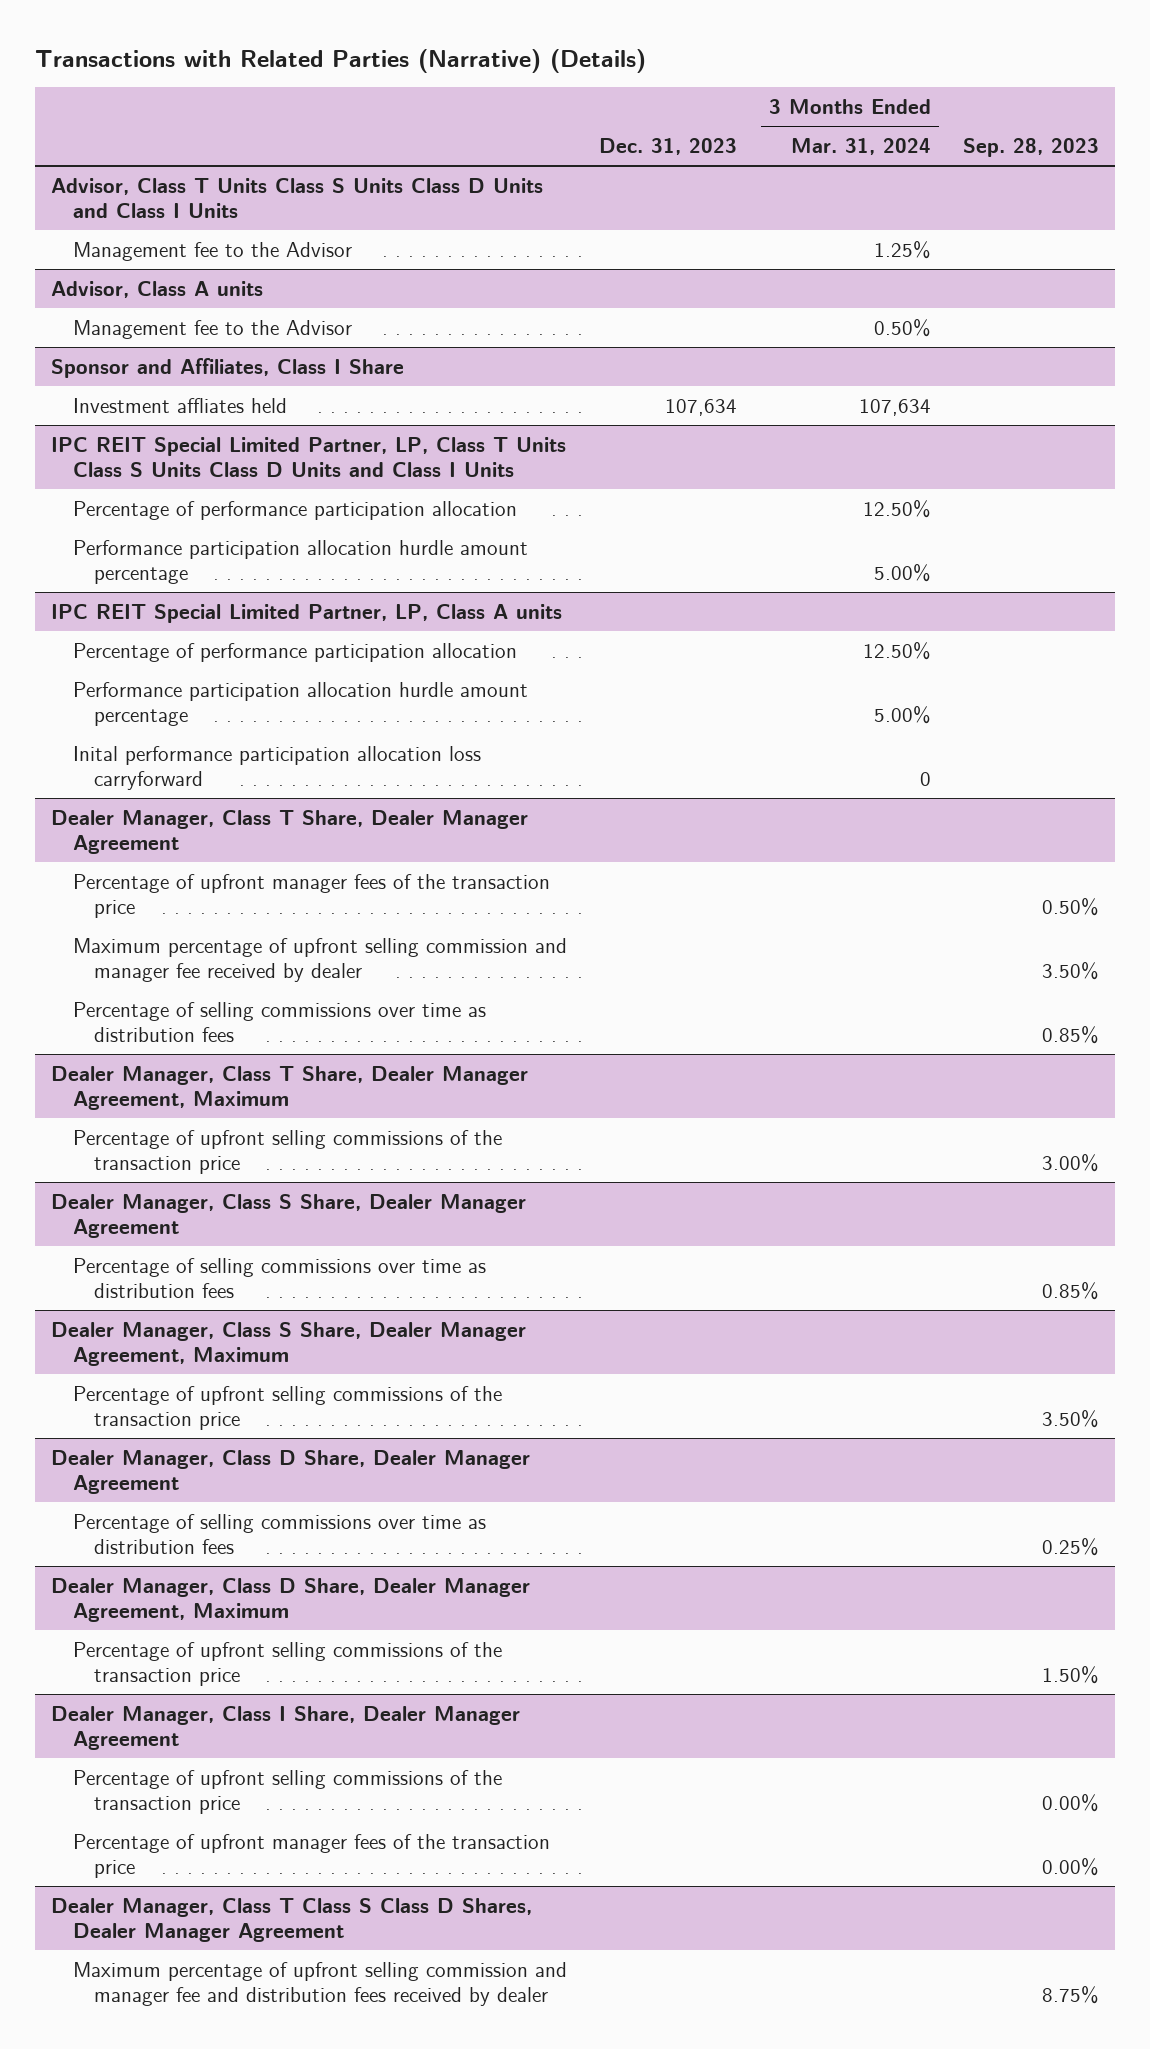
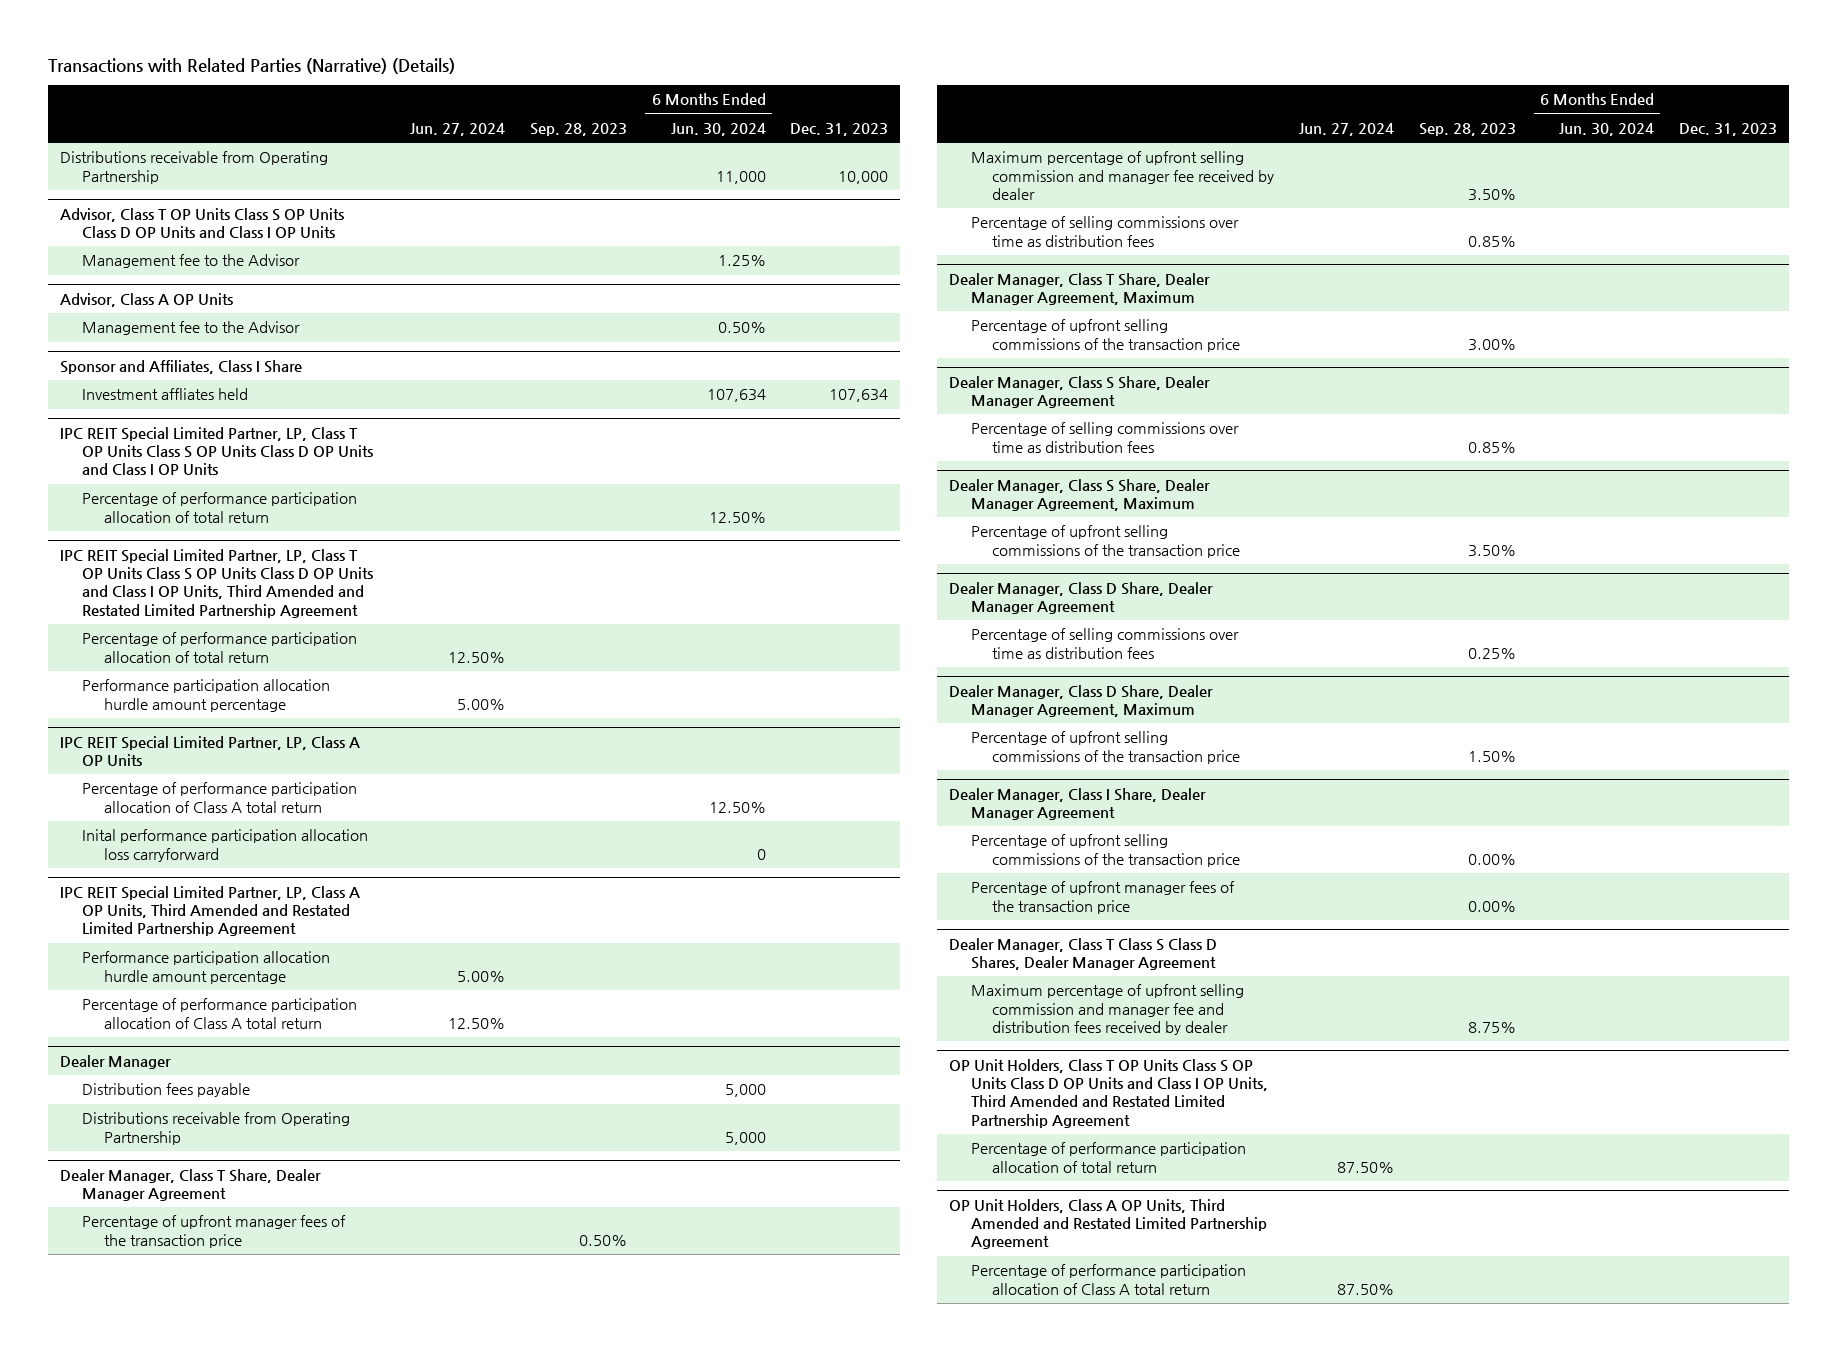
- | Dec. 31, 2023 | 3 Months Ended Mar. 31, 2024 | Sep. 28, 2023
+ | Jun. 27, 2024 | Sep. 28, 2023 | 6 Months Ended Jun. 30, 2024 | Dec. 31, 2023
- Advisor, Class T Units Class S Units Class D Units and Class I Units
+ Distributions receivable from Operating Partnership | | | 11,000 | 10,000
+ Advisor, Class T OP Units Class S OP Units Class D OP Units and Class I OP Units
- Advisor, Class A units
+ Advisor, Class A OP Units
- IPC REIT Special Limited Partner, LP, Class T Units Class S Units Class D Units and Class I Units
- Percentage of performance participation allocation | | 12.50% |
- Performance participation allocation hurdle amount percentage | | 5.00% |
- IPC REIT Special Limited Partner, LP, Class A units
- Percentage of performance participation allocation | | 12.50% |
- Performance participation allocation hurdle amount percentage | | 5.00% |
+ IPC REIT Special Limited Partner, LP, Class T OP Units Class S OP Units Class D OP Units and Class I OP Units
+ Percentage of performance participation allocation of total return | | | 12.50% |
+ IPC REIT Special Limited Partner, LP, Class T OP Units Class S OP Units Class D OP Units and Class I OP Units, Third Amended and Restated Limited Partnership Agreement
+ Percentage of performance participation allocation of total return | 12.50% | | |
+ Performance participation allocation hurdle amount percentage | 5.00% | | |
+ IPC REIT Special Limited Partner, LP, Class A OP Units
+ Percentage of performance participation allocation of Class A total return | | | 12.50% |
+ IPC REIT Special Limited Partner, LP, Class A OP Units, Third Amended and Restated Limited Partnership Agreement
+ Performance participation allocation hurdle amount percentage | 5.00% | | |
+ Percentage of performance participation allocation of Class A total return | 12.50% | | |
+ Dealer Manager
+ Distribution fees payable | | | 5,000 |
+ Distributions receivable from Operating Partnership | | | 5,000 |
+ OP Unit Holders, Class T OP Units Class S OP Units Class D OP Units and Class I OP Units, Third Amended and Restated Limited Partnership Agreement
+ Percentage of performance participation allocation of total return | 87.50% | | |
+ OP Unit Holders, Class A OP Units, Third Amended and Restated Limited Partnership Agreement
+ Percentage of performance participation allocation of Class A total return | 87.50% | | |

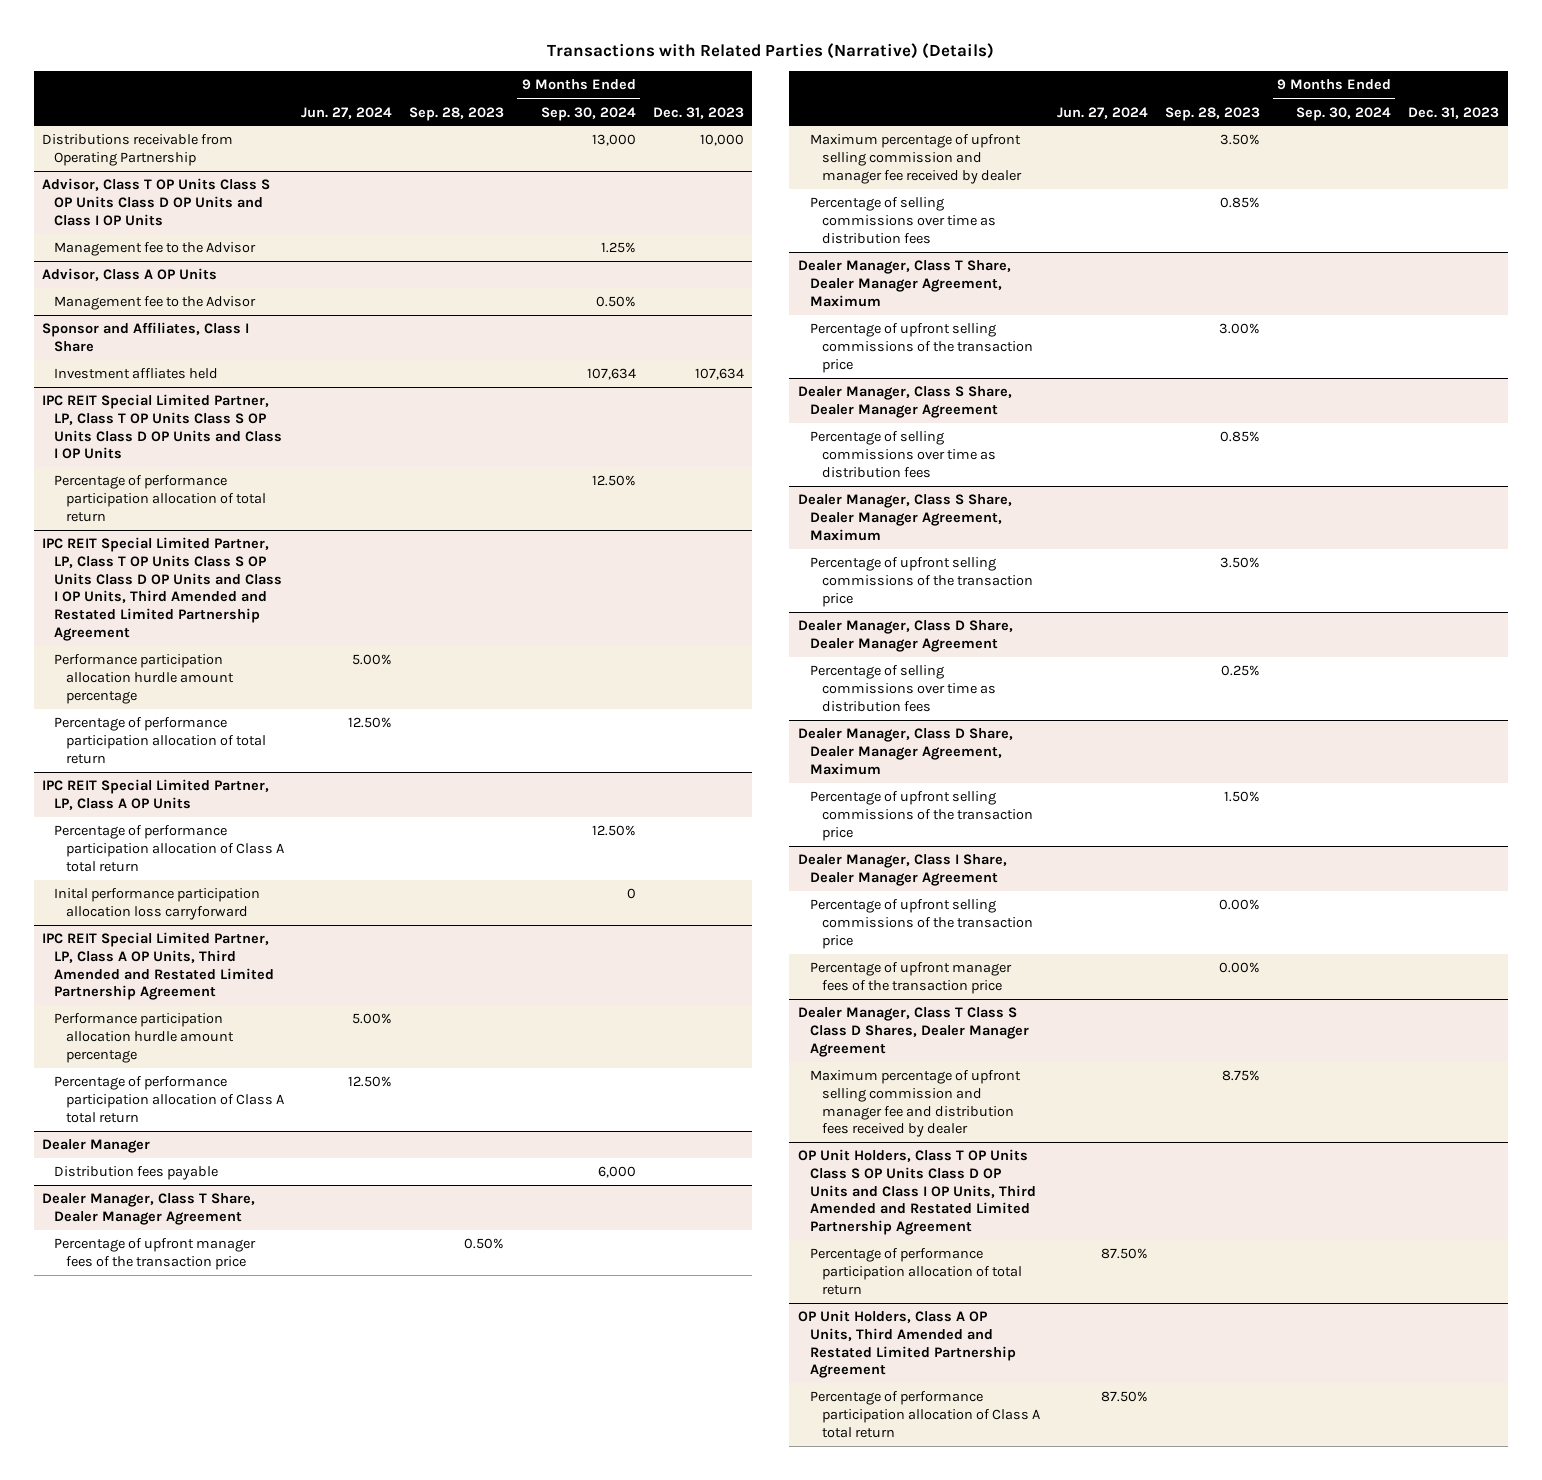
- | Jun. 27, 2024 | Sep. 28, 2023 | 6 Months Ended Jun. 30, 2024 | Dec. 31, 2023
+ | Jun. 27, 2024 | Sep. 28, 2023 | 9 Months Ended Sep. 30, 2024 | Dec. 31, 2023
@ IPC REIT Special Limited Partner, LP, Class T OP Units Class S OP Units Class D OP Units and Class I OP Units, Third Amended and Restated Limited Partnership Agreement
moved down: Percentage of performance participation allocation of total return | 12.50% | | |
@ Dealer Manager
- Distributions receivable from Operating Partnership | | | 5,000 |

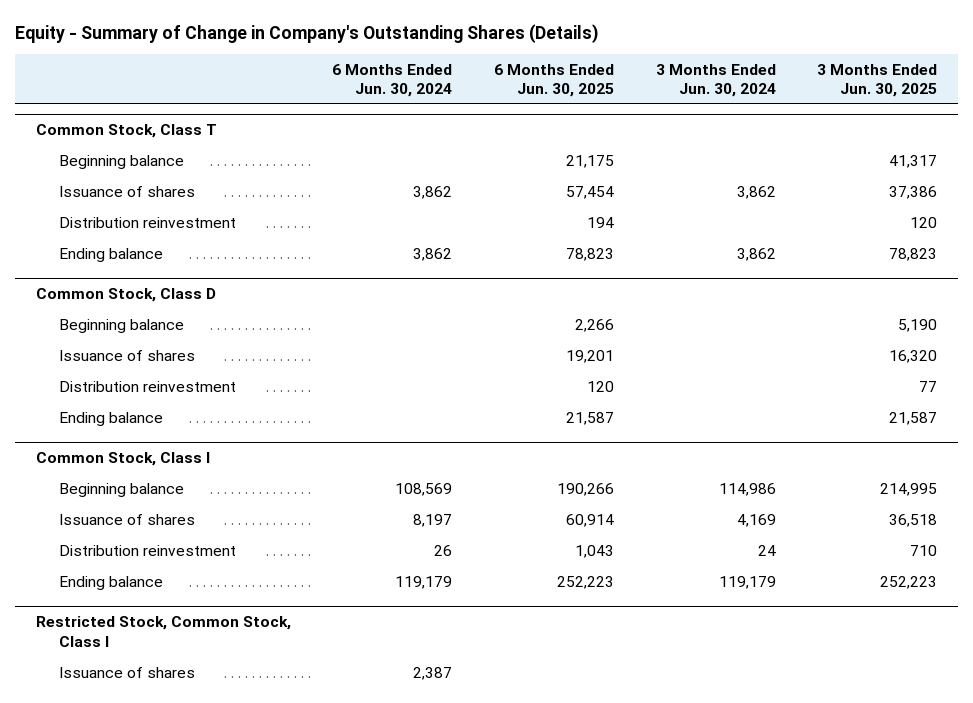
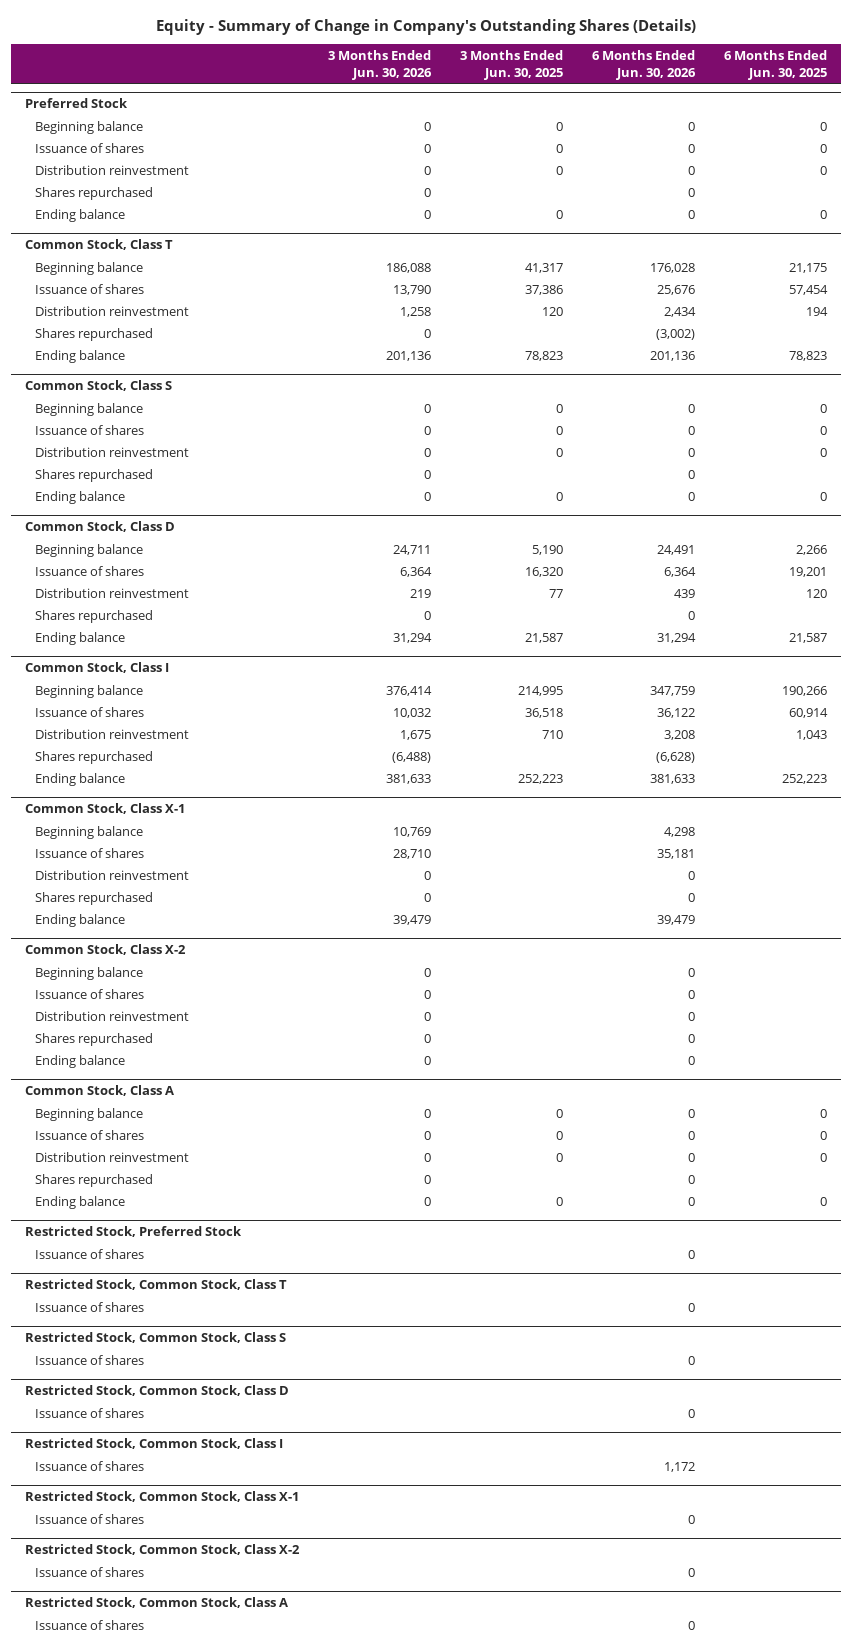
- | 6 Months Ended Jun. 30, 2024 | 6 Months Ended Jun. 30, 2025 | 3 Months Ended Jun. 30, 2024 | 3 Months Ended Jun. 30, 2025
+ | 3 Months Ended Jun. 30, 2026 | 3 Months Ended Jun. 30, 2025 | 6 Months Ended Jun. 30, 2026 | 6 Months Ended Jun. 30, 2025
+ Preferred Stock
+ Beginning balance | 0 | 0 | 0 | 0
+ Issuance of shares | 0 | 0 | 0 | 0
+ Distribution reinvestment | 0 | 0 | 0 | 0
+ Shares repurchased | 0 | | 0 |
+ Ending balance | 0 | 0 | 0 | 0
@ Common Stock, Class T
+ Shares repurchased | 0 | | (3,002) |
+ Common Stock, Class S
+ Beginning balance | 0 | 0 | 0 | 0
+ Issuance of shares | 0 | 0 | 0 | 0
+ Distribution reinvestment | 0 | 0 | 0 | 0
+ Shares repurchased | 0 | | 0 |
+ Ending balance | 0 | 0 | 0 | 0
@ Common Stock, Class D
+ Shares repurchased | 0 | | 0 |
@ Common Stock, Class I
+ Shares repurchased | (6,488) | | (6,628) |
+ Common Stock, Class X-1
+ Beginning balance | 10,769 | | 4,298 |
+ Issuance of shares | 28,710 | | 35,181 |
+ Distribution reinvestment | 0 | | 0 |
+ Shares repurchased | 0 | | 0 |
+ Ending balance | 39,479 | | 39,479 |
+ Common Stock, Class X-2
+ Beginning balance | 0 | | 0 |
+ Issuance of shares | 0 | | 0 |
+ Distribution reinvestment | 0 | | 0 |
+ Shares repurchased | 0 | | 0 |
+ Ending balance | 0 | | 0 |
+ Common Stock, Class A
+ Beginning balance | 0 | 0 | 0 | 0
+ Issuance of shares | 0 | 0 | 0 | 0
+ Distribution reinvestment | 0 | 0 | 0 | 0
+ Shares repurchased | 0 | | 0 |
+ Ending balance | 0 | 0 | 0 | 0
+ Restricted Stock, Preferred Stock
+ Issuance of shares | | | 0 |
+ Restricted Stock, Common Stock, Class T
+ Issuance of shares | | | 0 |
+ Restricted Stock, Common Stock, Class S
+ Issuance of shares | | | 0 |
+ Restricted Stock, Common Stock, Class D
+ Issuance of shares | | | 0 |
+ Restricted Stock, Common Stock, Class X-1
+ Issuance of shares | | | 0 |
+ Restricted Stock, Common Stock, Class X-2
+ Issuance of shares | | | 0 |
+ Restricted Stock, Common Stock, Class A
+ Issuance of shares | | | 0 |

